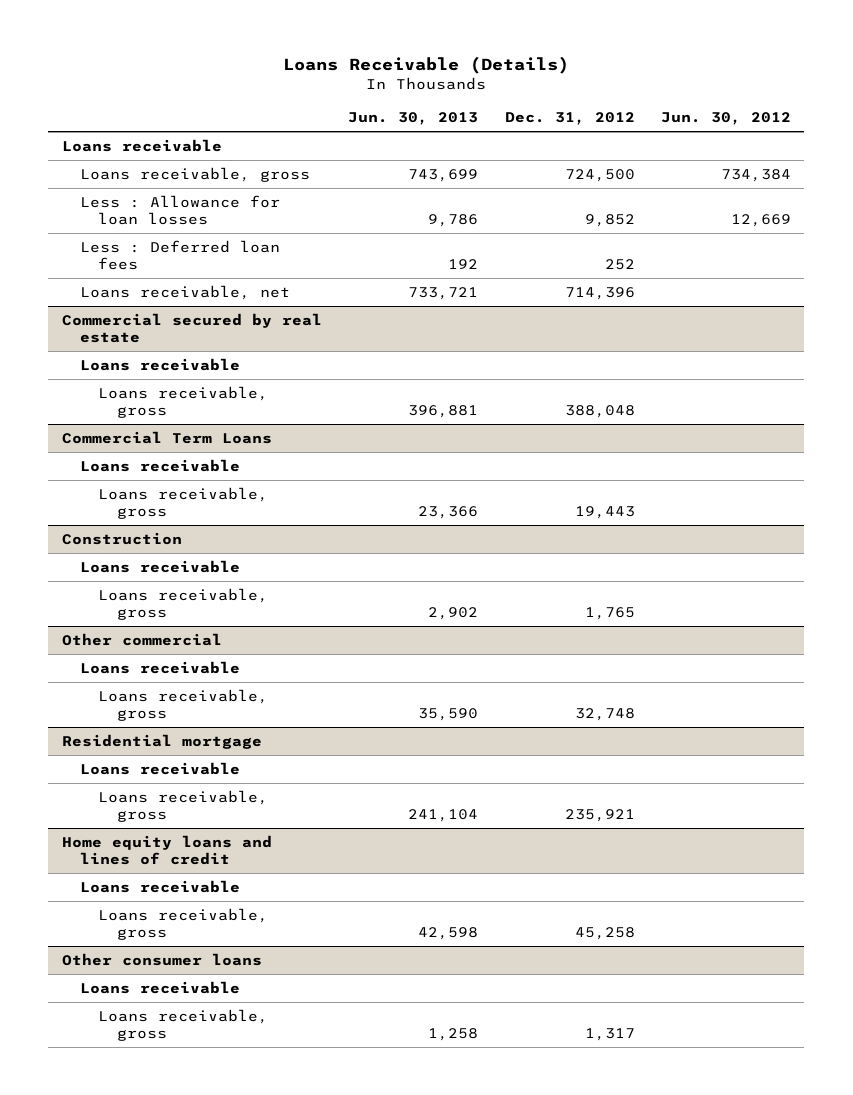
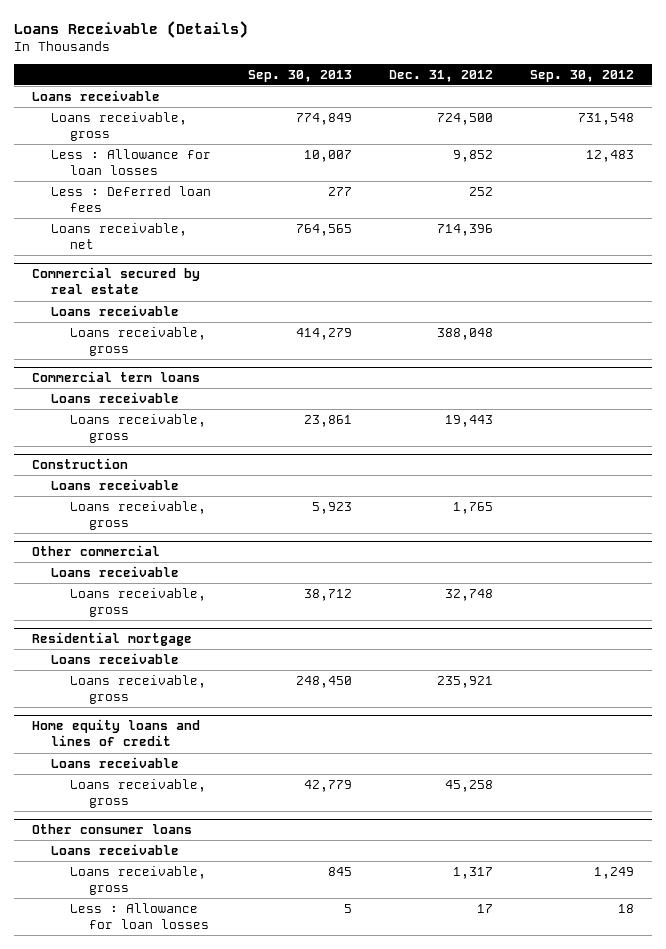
- | Jun. 30, 2013 | Dec. 31, 2012 | Jun. 30, 2012
+ | Sep. 30, 2013 | Dec. 31, 2012 | Sep. 30, 2012
- Commercial Term Loans
+ Commercial term loans
@ Other consumer loans
+ Less : Allowance for loan losses | 5 | 17 | 18

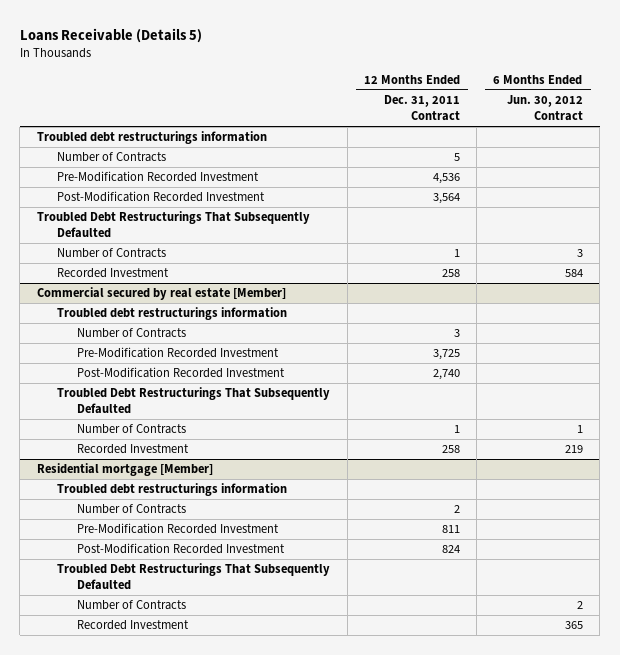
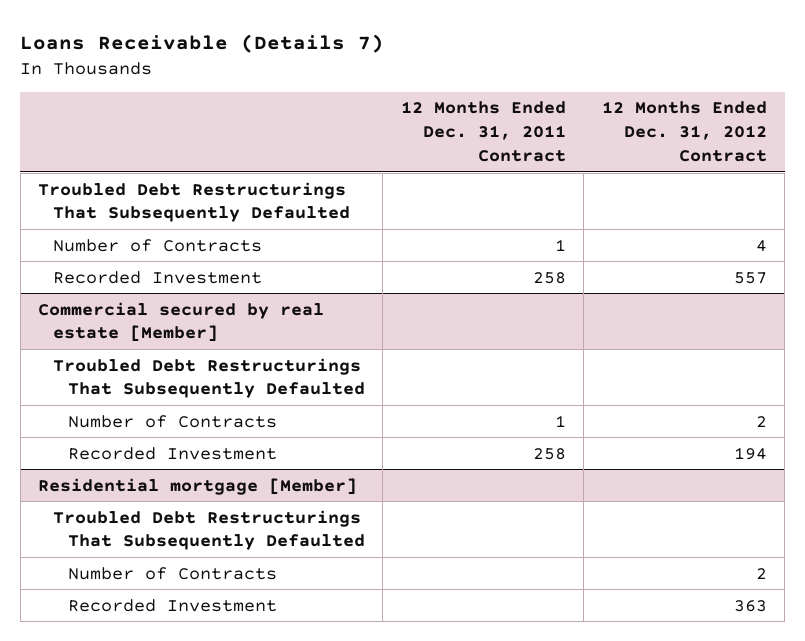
- Loans Receivable (Details 5)
+ Loans Receivable (Details 7)
- | 12 Months Ended Dec. 31, 2011 Contract | 6 Months Ended Jun. 30, 2012 Contract
+ | 12 Months Ended Dec. 31, 2011 Contract | 12 Months Ended Dec. 31, 2012 Contract
- Troubled debt restructurings information
- Number of Contracts | 5 |
- Pre-Modification Recorded Investment | 4,536 |
- Post-Modification Recorded Investment | 3,564 |
@ Commercial secured by real estate [Member]
- Troubled debt restructurings information
- Number of Contracts | 3 |
- Pre-Modification Recorded Investment | 3,725 |
- Post-Modification Recorded Investment | 2,740 |
@ Residential mortgage [Member]
- Troubled debt restructurings information
- Number of Contracts | 2 |
- Pre-Modification Recorded Investment | 811 |
- Post-Modification Recorded Investment | 824 |

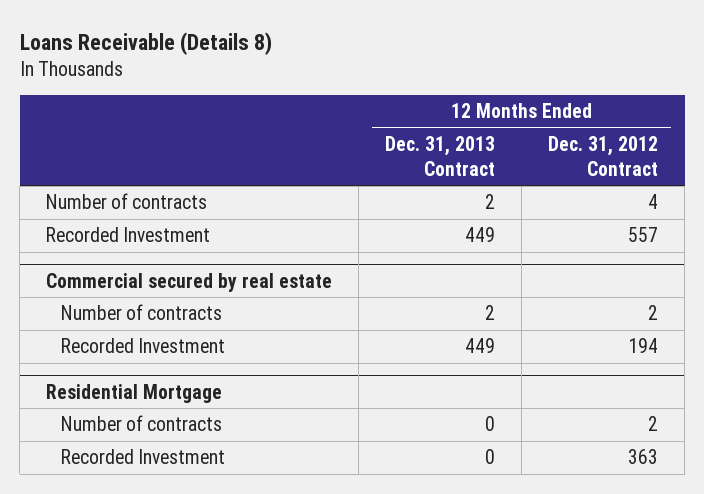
- Loans Receivable (Details 7)
+ Loans Receivable (Details 8)
- | 12 Months Ended Dec. 31, 2011 Contract | 12 Months Ended Dec. 31, 2012 Contract
+ | 12 Months Ended Dec. 31, 2013 Contract | 12 Months Ended Dec. 31, 2012 Contract
- Troubled Debt Restructurings That Subsequently Defaulted
- Number of Contracts | 1 | 4
+ Number of contracts | 2 | 4
- Commercial secured by real estate [Member]
- Troubled Debt Restructurings That Subsequently Defaulted
- Number of Contracts | 1 | 2
+ Commercial secured by real estate
+ Number of contracts | 2 | 2
- Residential mortgage [Member]
- Troubled Debt Restructurings That Subsequently Defaulted
- Number of Contracts | | 2
+ Residential Mortgage
+ Number of contracts | 0 | 2

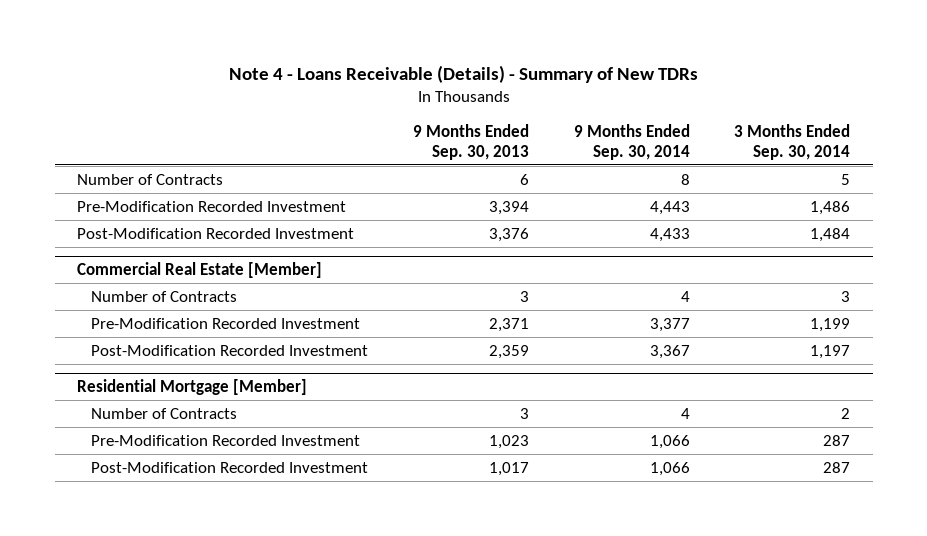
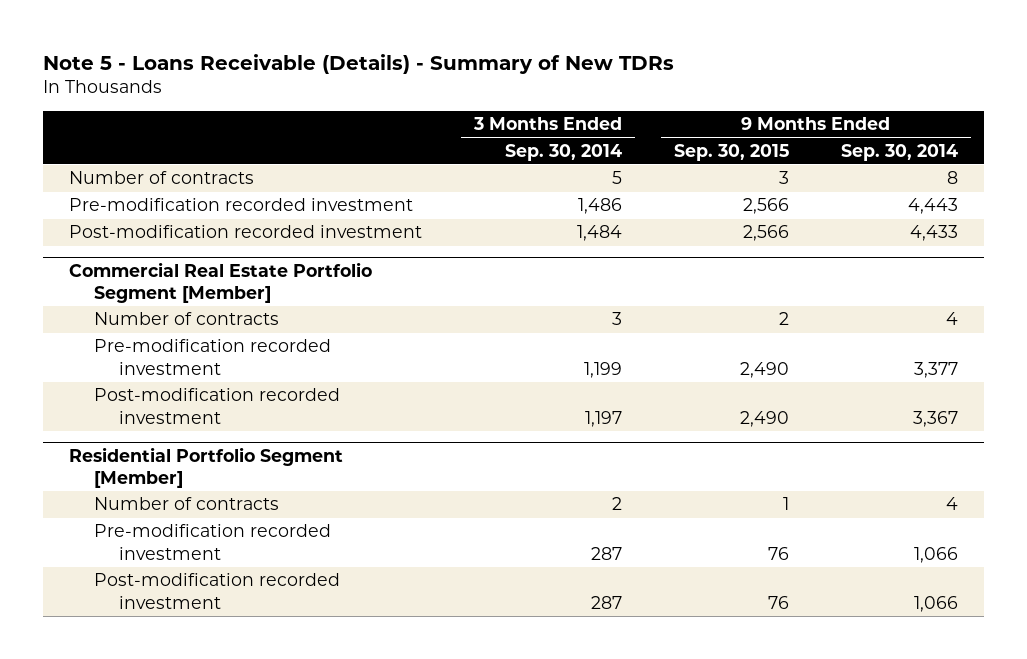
- Note 4 - Loans Receivable (Details) - Summary of New TDRs
+ Note 5 - Loans Receivable (Details) - Summary of New TDRs
- | 9 Months Ended Sep. 30, 2013 | 9 Months Ended Sep. 30, 2014 | 3 Months Ended Sep. 30, 2014
+ | 3 Months Ended Sep. 30, 2014 | 9 Months Ended Sep. 30, 2015 | 9 Months Ended Sep. 30, 2014
- Number of Contracts | 6 | 8 | 5
- Pre-Modification Recorded Investment | 3,394 | 4,443 | 1,486
- Post-Modification Recorded Investment | 3,376 | 4,433 | 1,484
- Commercial Real Estate [Member]
- Number of Contracts | 3 | 4 | 3
- Pre-Modification Recorded Investment | 2,371 | 3,377 | 1,199
- Post-Modification Recorded Investment | 2,359 | 3,367 | 1,197
- Residential Mortgage [Member]
- Number of Contracts | 3 | 4 | 2
- Pre-Modification Recorded Investment | 1,023 | 1,066 | 287
- Post-Modification Recorded Investment | 1,017 | 1,066 | 287
+ Number of contracts | 5 | 3 | 8
+ Pre-modification recorded investment | 1,486 | 2,566 | 4,443
+ Post-modification recorded investment | 1,484 | 2,566 | 4,433
+ Commercial Real Estate Portfolio Segment [Member]
+ Number of contracts | 3 | 2 | 4
+ Pre-modification recorded investment | 1,199 | 2,490 | 3,377
+ Post-modification recorded investment | 1,197 | 2,490 | 3,367
+ Residential Portfolio Segment [Member]
+ Number of contracts | 2 | 1 | 4
+ Pre-modification recorded investment | 287 | 76 | 1,066
+ Post-modification recorded investment | 287 | 76 | 1,066

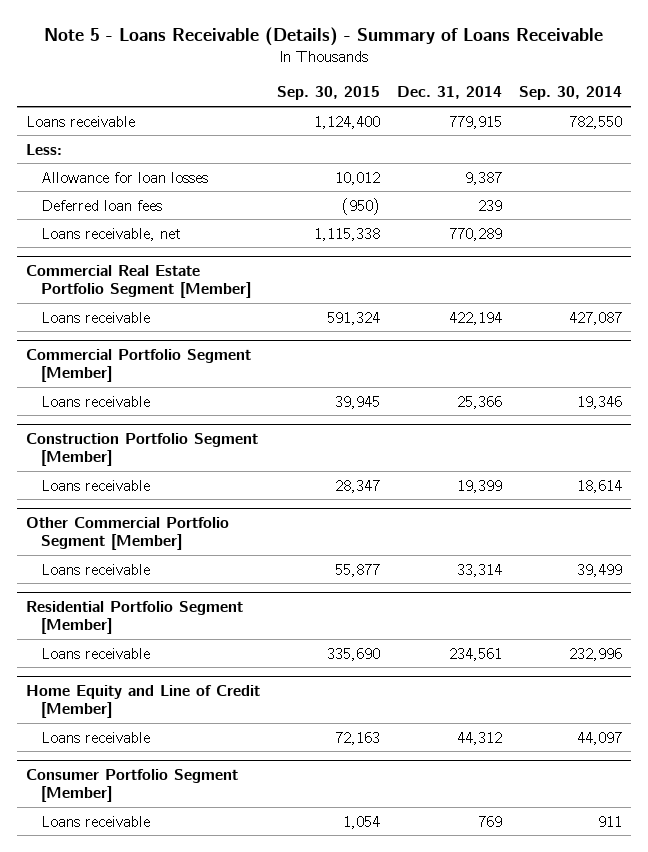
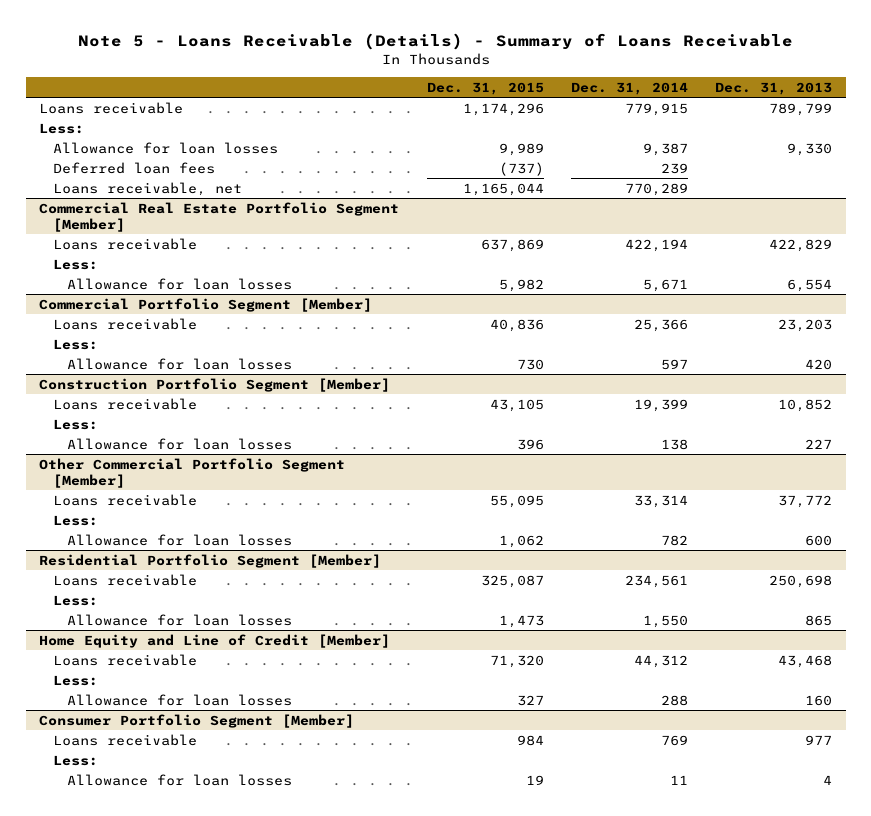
- | Sep. 30, 2015 | Dec. 31, 2014 | Sep. 30, 2014
+ | Dec. 31, 2015 | Dec. 31, 2014 | Dec. 31, 2013
@ Commercial Real Estate Portfolio Segment [Member]
+ Less:
+ Allowance for loan losses | 5,982 | 5,671 | 6,554
@ Commercial Portfolio Segment [Member]
+ Less:
+ Allowance for loan losses | 730 | 597 | 420
@ Construction Portfolio Segment [Member]
+ Less:
+ Allowance for loan losses | 396 | 138 | 227
@ Other Commercial Portfolio Segment [Member]
+ Less:
+ Allowance for loan losses | 1,062 | 782 | 600
@ Residential Portfolio Segment [Member]
+ Less:
+ Allowance for loan losses | 1,473 | 1,550 | 865
@ Home Equity and Line of Credit [Member]
+ Less:
+ Allowance for loan losses | 327 | 288 | 160
@ Consumer Portfolio Segment [Member]
+ Less:
+ Allowance for loan losses | 19 | 11 | 4

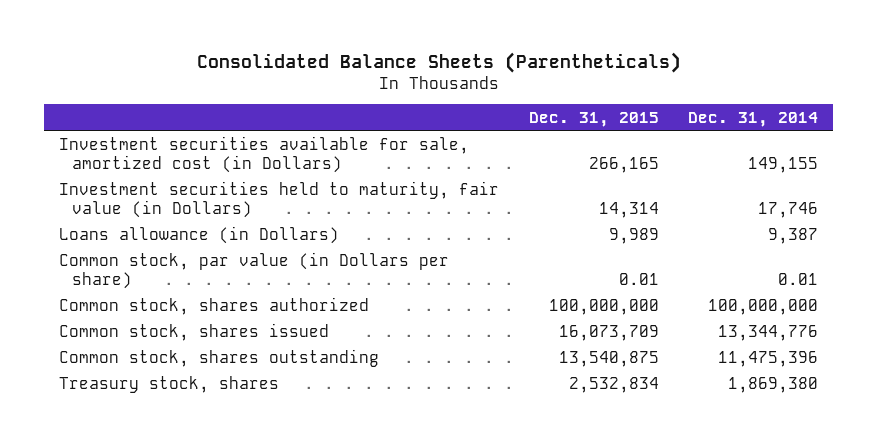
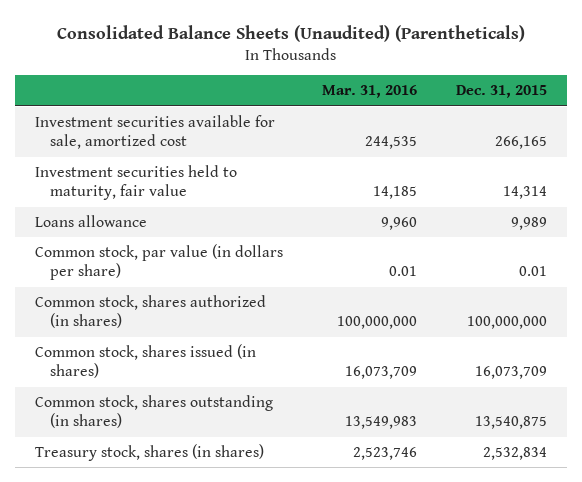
- Consolidated Balance Sheets (Parentheticals)
+ Consolidated Balance Sheets (Unaudited) (Parentheticals)
- | Dec. 31, 2015 | Dec. 31, 2014
+ | Mar. 31, 2016 | Dec. 31, 2015
- Investment securities available for sale, amortized cost (in Dollars) | 266,165 | 149,155
- Investment securities held to maturity, fair value (in Dollars) | 14,314 | 17,746
- Loans allowance (in Dollars) | 9,989 | 9,387
- Common stock, par value (in Dollars per share) | 0.01 | 0.01
- Common stock, shares authorized | 100,000,000 | 100,000,000
- Common stock, shares issued | 16,073,709 | 13,344,776
- Common stock, shares outstanding | 13,540,875 | 11,475,396
- Treasury stock, shares | 2,532,834 | 1,869,380
+ Investment securities available for sale, amortized cost | 244,535 | 266,165
+ Investment securities held to maturity, fair value | 14,185 | 14,314
+ Loans allowance | 9,960 | 9,989
+ Common stock, par value (in dollars per share) | 0.01 | 0.01
+ Common stock, shares authorized (in shares) | 100,000,000 | 100,000,000
+ Common stock, shares issued (in shares) | 16,073,709 | 16,073,709
+ Common stock, shares outstanding (in shares) | 13,549,983 | 13,540,875
+ Treasury stock, shares (in shares) | 2,523,746 | 2,532,834

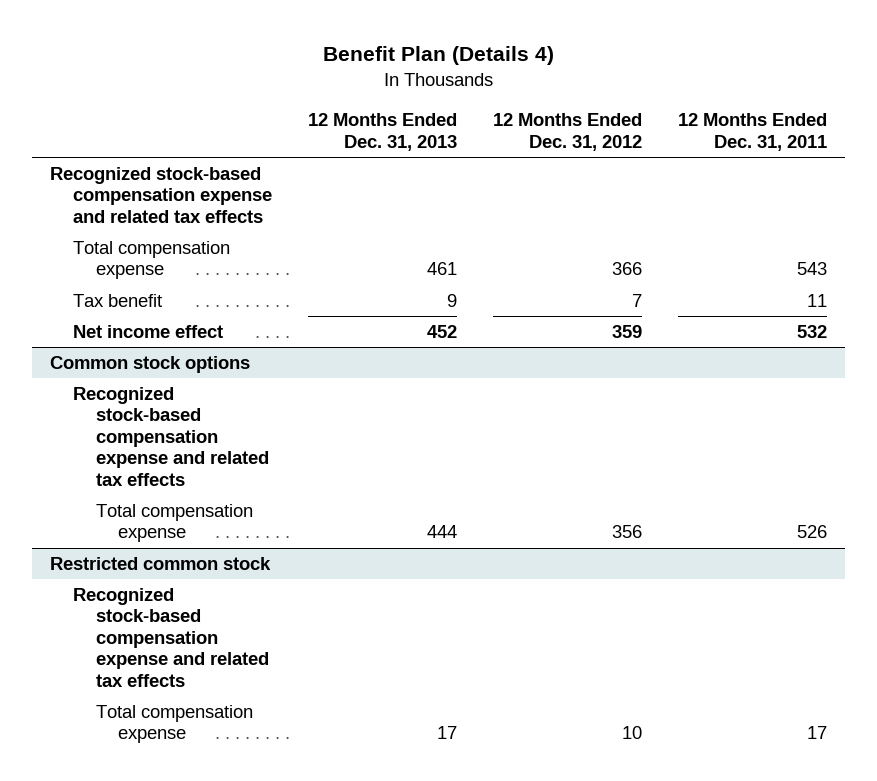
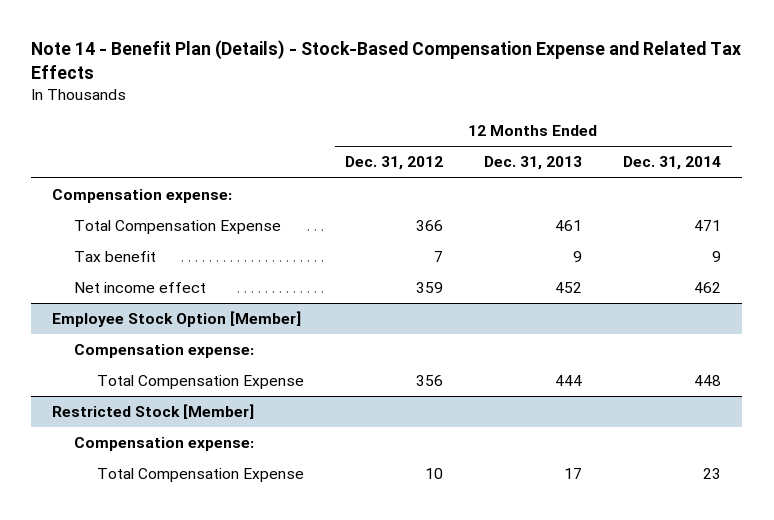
- Benefit Plan (Details 4)
+ Note 14 - Benefit Plan (Details) - Stock-Based Compensation Expense and Related Tax Effects
- | 12 Months Ended Dec. 31, 2013 | 12 Months Ended Dec. 31, 2012 | 12 Months Ended Dec. 31, 2011
+ | 12 Months Ended Dec. 31, 2012 | 12 Months Ended Dec. 31, 2013 | 12 Months Ended Dec. 31, 2014
- Recognized stock-based compensation expense and related tax effects
- Total compensation expense | 461 | 366 | 543
+ Compensation expense:
+ Total Compensation Expense | 366 | 461 | 471
- Common stock options
- Recognized stock-based compensation expense and related tax effects
- Total compensation expense | 444 | 356 | 526
- Restricted common stock
- Recognized stock-based compensation expense and related tax effects
- Total compensation expense | 17 | 10 | 17
+ Employee Stock Option [Member]
+ Compensation expense:
+ Total Compensation Expense | 356 | 444 | 448
+ Restricted Stock [Member]
+ Compensation expense:
+ Total Compensation Expense | 10 | 17 | 23

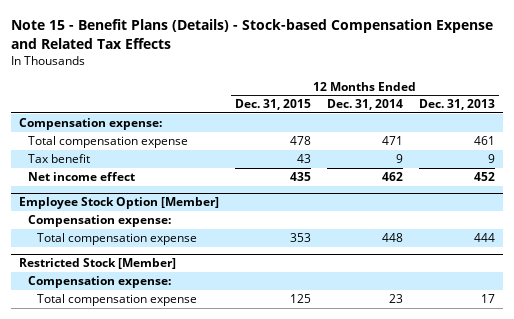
- Note 14 - Benefit Plan (Details) - Stock-Based Compensation Expense and Related Tax Effects
+ Note 15 - Benefit Plans (Details) - Stock-based Compensation Expense and Related Tax Effects
- | 12 Months Ended Dec. 31, 2012 | 12 Months Ended Dec. 31, 2013 | 12 Months Ended Dec. 31, 2014
+ | 12 Months Ended Dec. 31, 2015 | 12 Months Ended Dec. 31, 2014 | 12 Months Ended Dec. 31, 2013
- Total Compensation Expense | 366 | 461 | 471
+ Total compensation expense | 478 | 471 | 461
@ Employee Stock Option [Member]
- Total Compensation Expense | 356 | 444 | 448
+ Total compensation expense | 353 | 448 | 444
@ Restricted Stock [Member]
- Total Compensation Expense | 10 | 17 | 23
+ Total compensation expense | 125 | 23 | 17

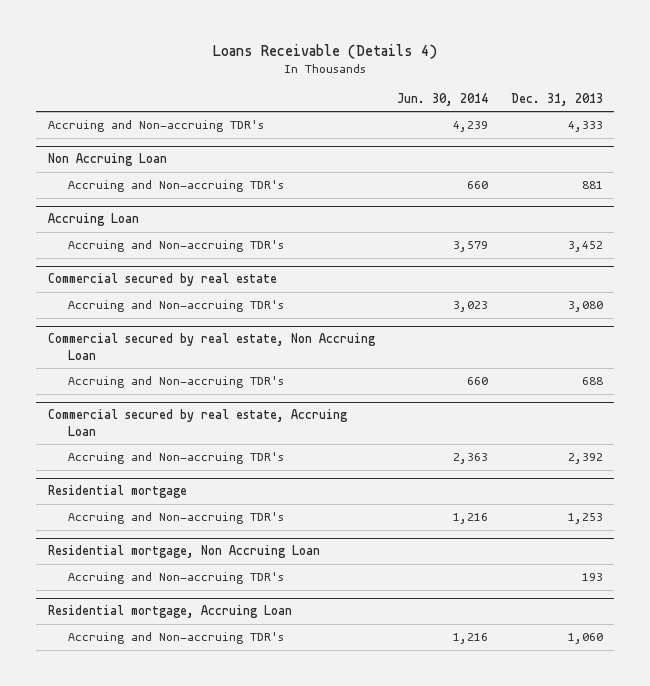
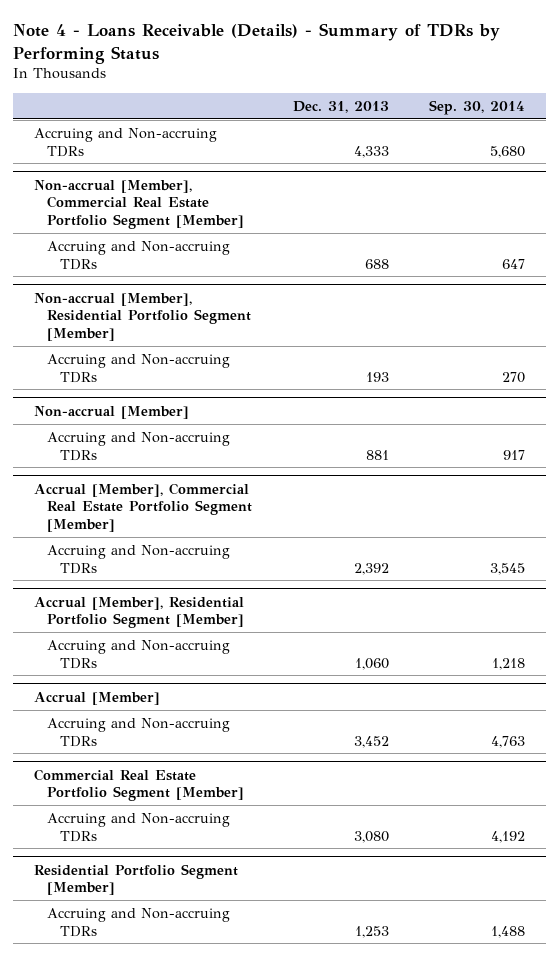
- Loans Receivable (Details 4)
+ Note 4 - Loans Receivable (Details) - Summary of TDRs by Performing Status
- | Jun. 30, 2014 | Dec. 31, 2013
+ | Dec. 31, 2013 | Sep. 30, 2014
- Accruing and Non-accruing TDR's | 4,239 | 4,333
- Non Accruing Loan
- Accruing and Non-accruing TDR's | 660 | 881
- Accruing Loan
- Accruing and Non-accruing TDR's | 3,579 | 3,452
- Commercial secured by real estate
- Accruing and Non-accruing TDR's | 3,023 | 3,080
- Commercial secured by real estate, Non Accruing Loan
- Accruing and Non-accruing TDR's | 660 | 688
- Commercial secured by real estate, Accruing Loan
- Accruing and Non-accruing TDR's | 2,363 | 2,392
- Residential mortgage
- Accruing and Non-accruing TDR's | 1,216 | 1,253
- Residential mortgage, Non Accruing Loan
- Accruing and Non-accruing TDR's | | 193
- Residential mortgage, Accruing Loan
- Accruing and Non-accruing TDR's | 1,216 | 1,060
+ Accruing and Non-accruing TDRs | 4,333 | 5,680
+ Non-accrual [Member], Commercial Real Estate Portfolio Segment [Member]
+ Accruing and Non-accruing TDRs | 688 | 647
+ Non-accrual [Member], Residential Portfolio Segment [Member]
+ Accruing and Non-accruing TDRs | 193 | 270
+ Non-accrual [Member]
+ Accruing and Non-accruing TDRs | 881 | 917
+ Accrual [Member], Commercial Real Estate Portfolio Segment [Member]
+ Accruing and Non-accruing TDRs | 2,392 | 3,545
+ Accrual [Member], Residential Portfolio Segment [Member]
+ Accruing and Non-accruing TDRs | 1,060 | 1,218
+ Accrual [Member]
+ Accruing and Non-accruing TDRs | 3,452 | 4,763
+ Commercial Real Estate Portfolio Segment [Member]
+ Accruing and Non-accruing TDRs | 3,080 | 4,192
+ Residential Portfolio Segment [Member]
+ Accruing and Non-accruing TDRs | 1,253 | 1,488

